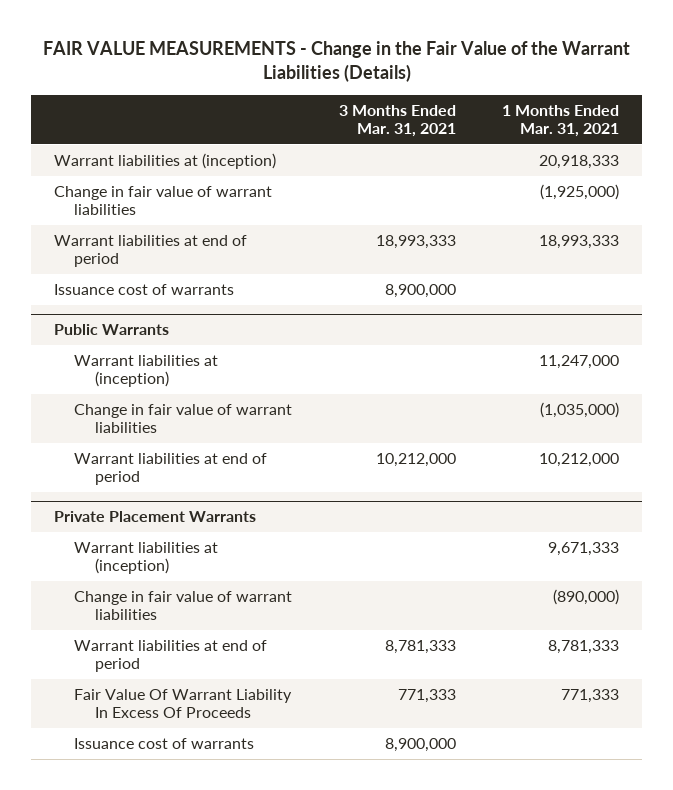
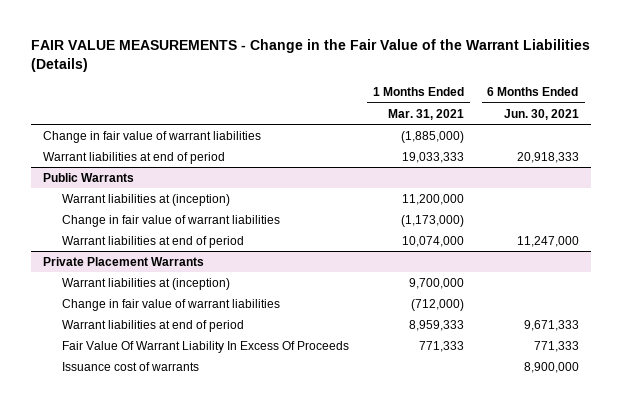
- | 3 Months Ended Mar. 31, 2021 | 1 Months Ended Mar. 31, 2021
+ | 1 Months Ended Mar. 31, 2021 | 6 Months Ended Jun. 30, 2021
- Warrant liabilities at (inception) | | 20,918,333
- Change in fair value of warrant liabilities | | (1,925,000)
- Warrant liabilities at end of period | 18,993,333 | 18,993,333
- Issuance cost of warrants | 8,900,000 |
+ Change in fair value of warrant liabilities | (1,885,000) |
+ Warrant liabilities at end of period | 19,033,333 | 20,918,333
@ Public Warrants
- Warrant liabilities at (inception) | | 11,247,000
- Change in fair value of warrant liabilities | | (1,035,000)
- Warrant liabilities at end of period | 10,212,000 | 10,212,000
+ Warrant liabilities at (inception) | 11,200,000 |
+ Change in fair value of warrant liabilities | (1,173,000) |
+ Warrant liabilities at end of period | 10,074,000 | 11,247,000
@ Private Placement Warrants
- Warrant liabilities at (inception) | | 9,671,333
- Change in fair value of warrant liabilities | | (890,000)
- Warrant liabilities at end of period | 8,781,333 | 8,781,333
+ Warrant liabilities at (inception) | 9,700,000 |
+ Change in fair value of warrant liabilities | (712,000) |
+ Warrant liabilities at end of period | 8,959,333 | 9,671,333

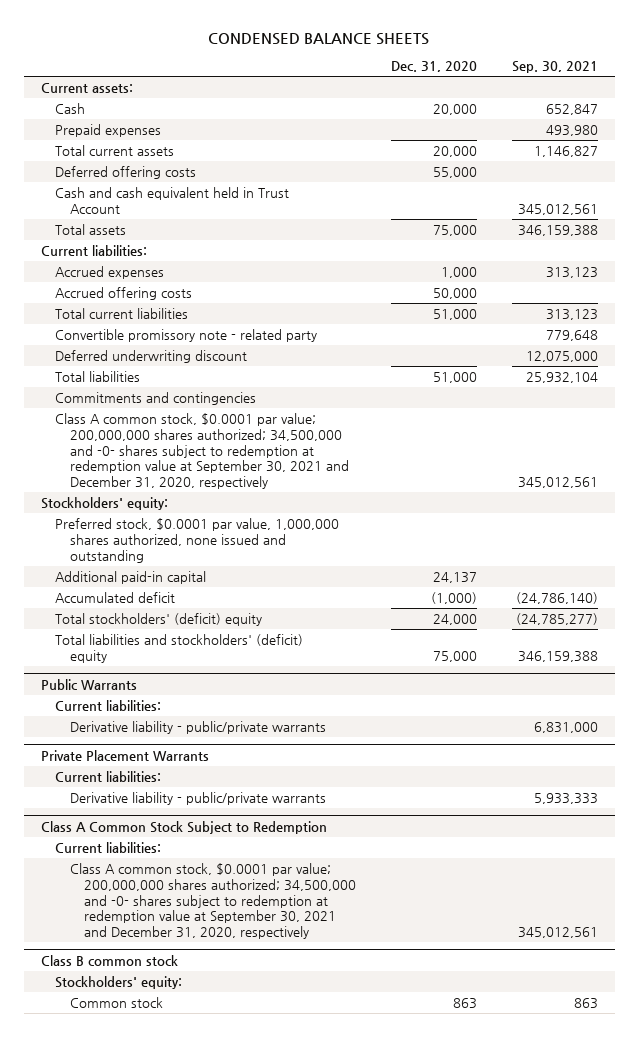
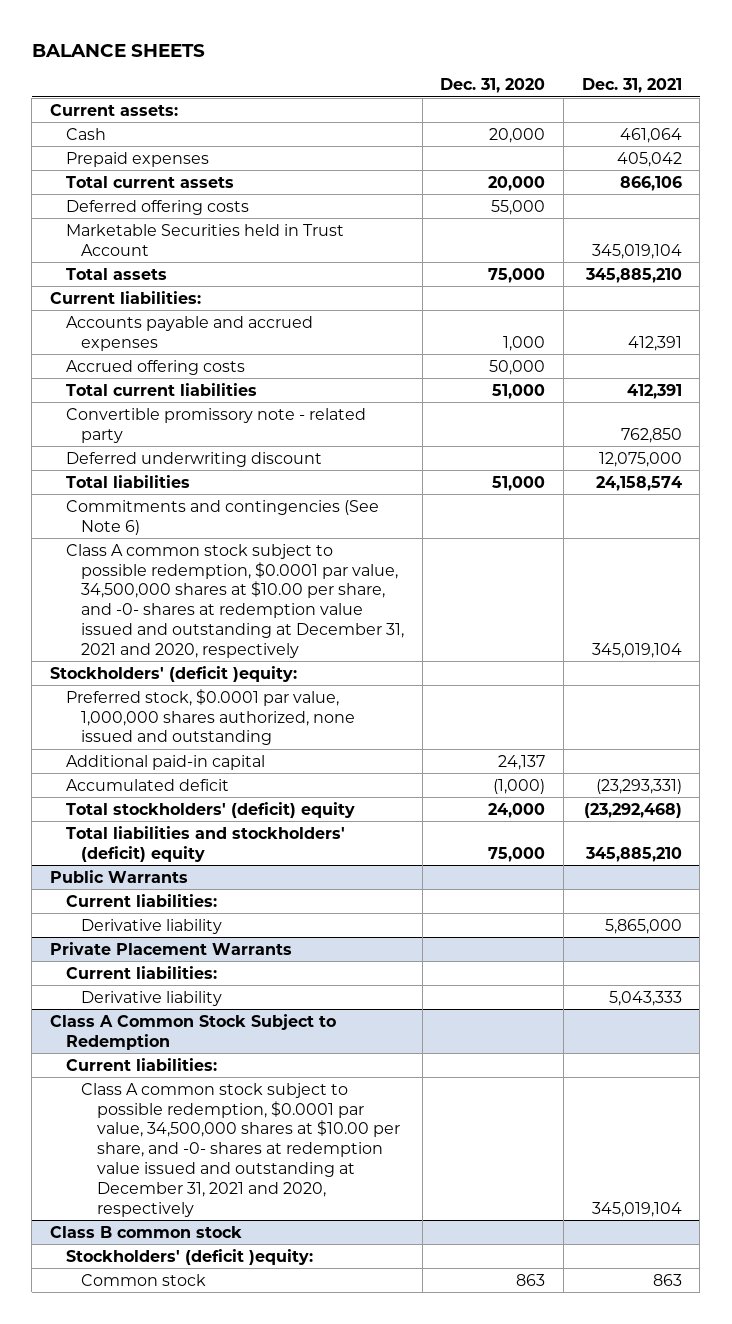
- CONDENSED BALANCE SHEETS
+ BALANCE SHEETS
- | Dec. 31, 2020 | Sep. 30, 2021
+ | Dec. 31, 2020 | Dec. 31, 2021
- Cash and cash equivalent held in Trust Account | | 345,012,561
+ Marketable Securities held in Trust Account | | 345,019,104
- Accrued expenses | 1,000 | 313,123
+ Accounts payable and accrued expenses | 1,000 | 412,391
- Commitments and contingencies
- Class A common stock, $0.0001 par value; 200,000,000 shares authorized; 34,500,000 and -0- shares subject to redemption at redemption value at September 30, 2021 and December 31, 2020, respectively | | 345,012,561
- Stockholders' equity:
+ Commitments and contingencies (See Note 6)
+ Class A common stock subject to possible redemption, $0.0001 par value, 34,500,000 shares at $10.00 per share, and -0- shares at redemption value issued and outstanding at December 31, 2021 and 2020, respectively | | 345,019,104
+ Stockholders' (deficit )equity:
@ Public Warrants
- Derivative liability - public/private warrants | | 6,831,000
+ Derivative liability | | 5,865,000
@ Private Placement Warrants
- Derivative liability - public/private warrants | | 5,933,333
+ Derivative liability | | 5,043,333
@ Class A Common Stock Subject to Redemption
- Class A common stock, $0.0001 par value; 200,000,000 shares authorized; 34,500,000 and -0- shares subject to redemption at redemption value at September 30, 2021 and December 31, 2020, respectively | | 345,012,561
+ Class A common stock subject to possible redemption, $0.0001 par value, 34,500,000 shares at $10.00 per share, and -0- shares at redemption value issued and outstanding at December 31, 2021 and 2020, respectively | | 345,019,104
@ Class B common stock
- Stockholders' equity:
+ Stockholders' (deficit )equity:

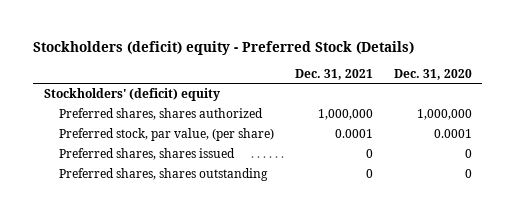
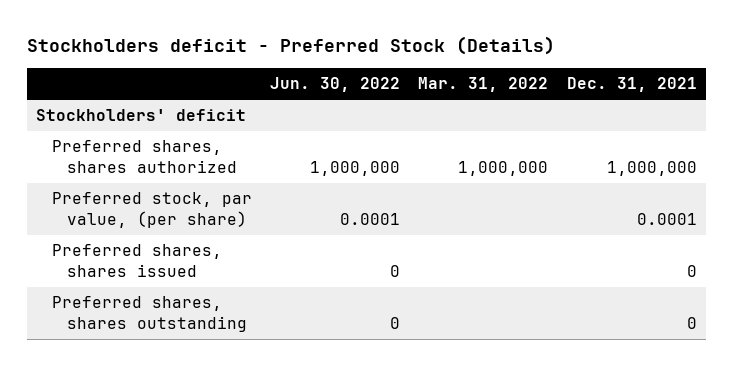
- Stockholders (deficit) equity - Preferred Stock (Details)
+ Stockholders deficit - Preferred Stock (Details)
- | Dec. 31, 2021 | Dec. 31, 2020
+ | Jun. 30, 2022 | Mar. 31, 2022 | Dec. 31, 2021
- Stockholders' (deficit) equity
+ Stockholders' deficit

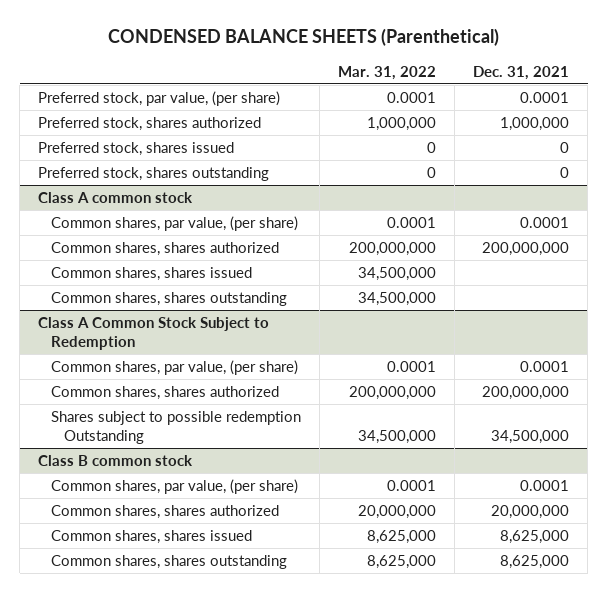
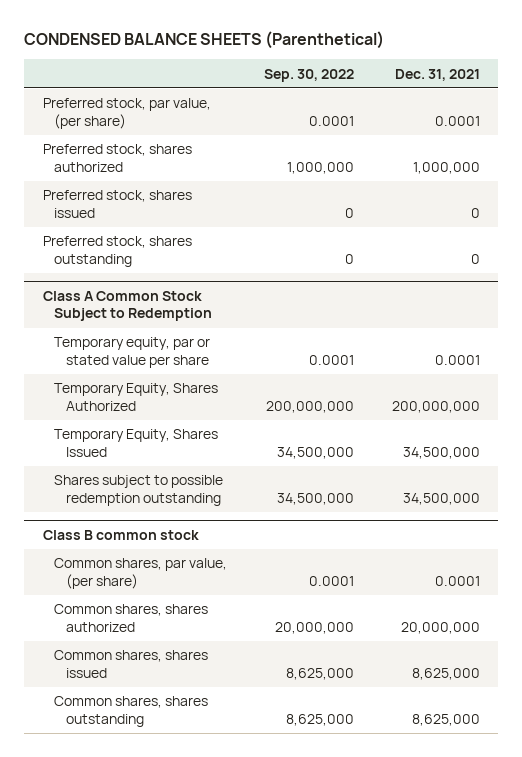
- | Mar. 31, 2022 | Dec. 31, 2021
+ | Sep. 30, 2022 | Dec. 31, 2021
- Class A common stock
- Common shares, par value, (per share) | 0.0001 | 0.0001
- Common shares, shares authorized | 200,000,000 | 200,000,000
- Common shares, shares issued | 34,500,000 |
- Common shares, shares outstanding | 34,500,000 |
@ Class A Common Stock Subject to Redemption
- Common shares, par value, (per share) | 0.0001 | 0.0001
- Common shares, shares authorized | 200,000,000 | 200,000,000
- Shares subject to possible redemption Outstanding | 34,500,000 | 34,500,000
+ Temporary equity, par or stated value per share | 0.0001 | 0.0001
+ Temporary Equity, Shares Authorized | 200,000,000 | 200,000,000
+ Temporary Equity, Shares Issued | 34,500,000 | 34,500,000
+ Shares subject to possible redemption outstanding | 34,500,000 | 34,500,000

